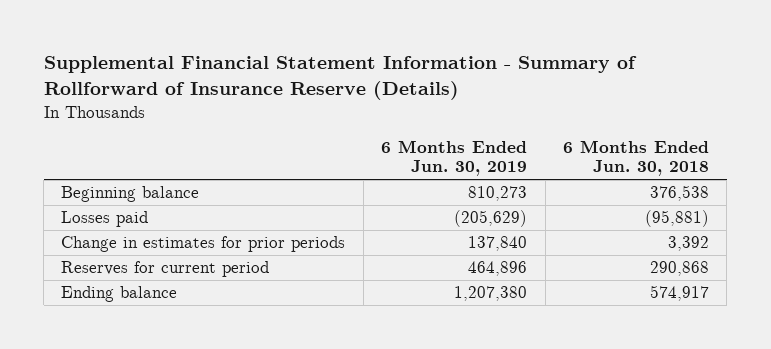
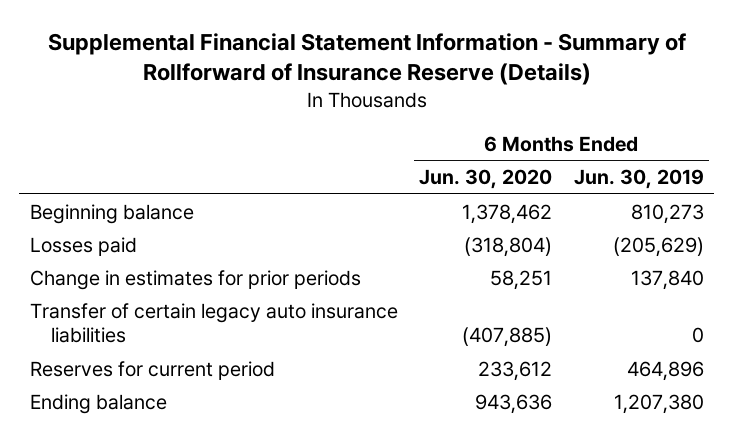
- | 6 Months Ended Jun. 30, 2019 | 6 Months Ended Jun. 30, 2018
+ | 6 Months Ended Jun. 30, 2020 | 6 Months Ended Jun. 30, 2019
+ Transfer of certain legacy auto insurance liabilities | (407,885) | 0

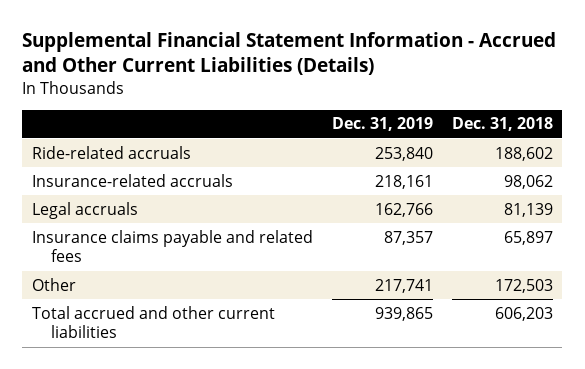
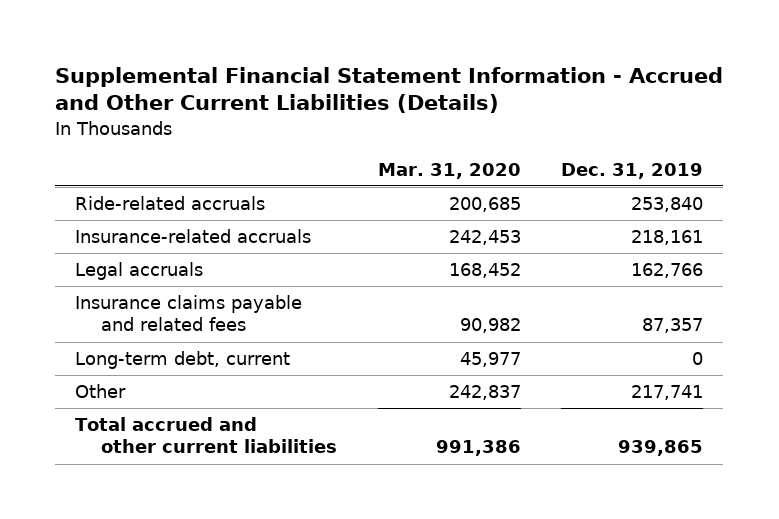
- | Dec. 31, 2019 | Dec. 31, 2018
+ | Mar. 31, 2020 | Dec. 31, 2019
+ Long-term debt, current | 45,977 | 0

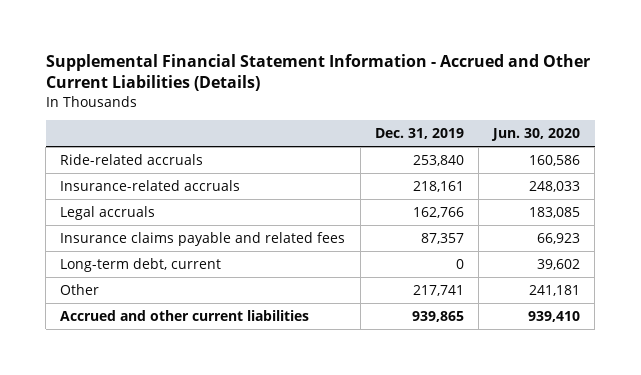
- | Mar. 31, 2020 | Dec. 31, 2019
+ | Dec. 31, 2019 | Jun. 30, 2020
- Total accrued and other current liabilities | 991,386 | 939,865
+ Accrued and other current liabilities | 939,865 | 939,410

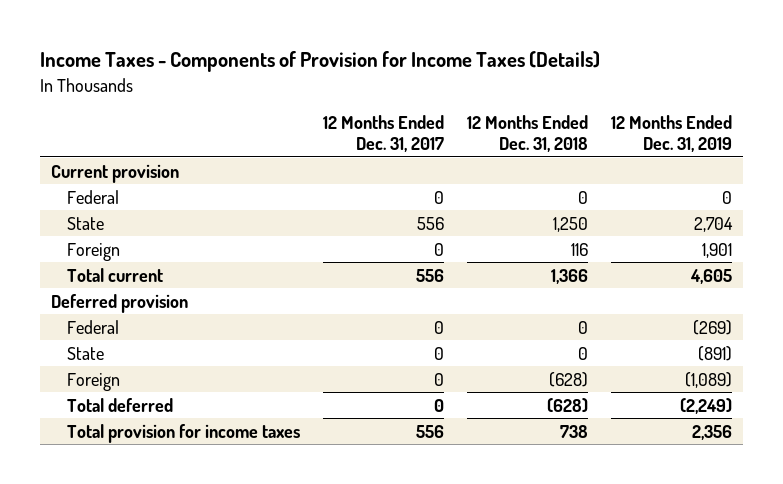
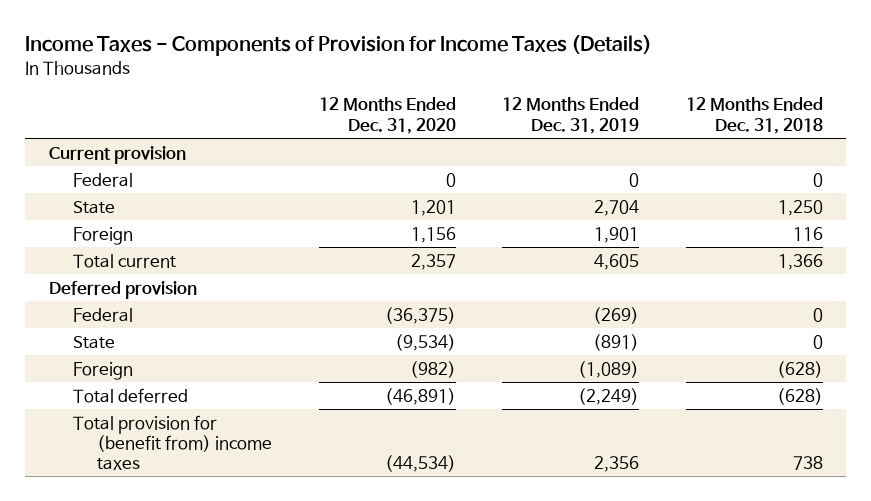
- | 12 Months Ended Dec. 31, 2017 | 12 Months Ended Dec. 31, 2018 | 12 Months Ended Dec. 31, 2019
+ | 12 Months Ended Dec. 31, 2020 | 12 Months Ended Dec. 31, 2019 | 12 Months Ended Dec. 31, 2018
- Total provision for income taxes | 556 | 738 | 2,356
+ Total provision for (benefit from) income taxes | (44,534) | 2,356 | 738

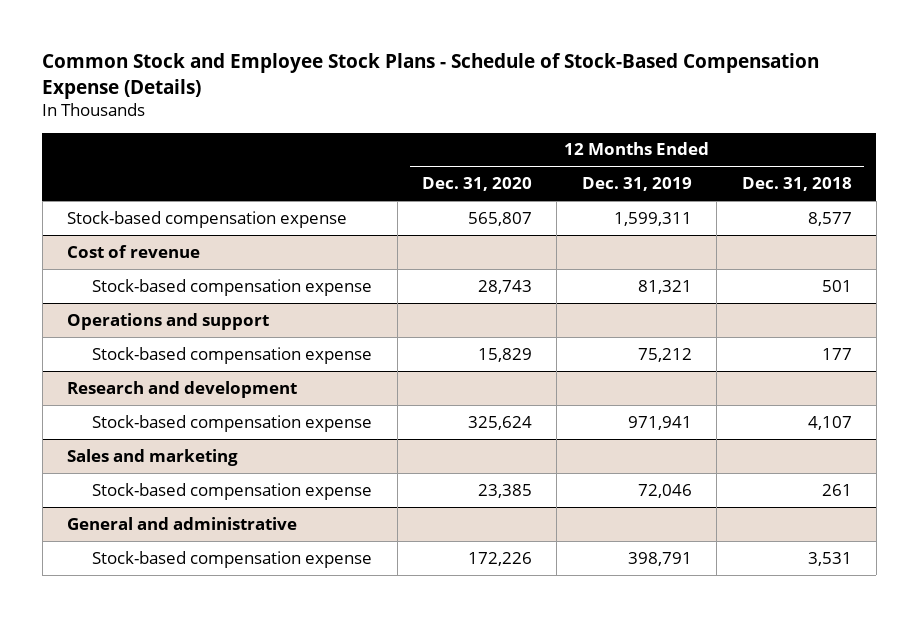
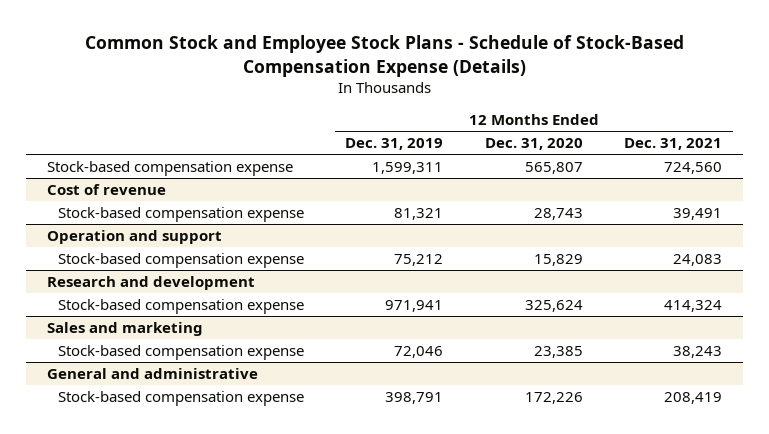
- | 12 Months Ended Dec. 31, 2020 | 12 Months Ended Dec. 31, 2019 | 12 Months Ended Dec. 31, 2018
+ | 12 Months Ended Dec. 31, 2019 | 12 Months Ended Dec. 31, 2020 | 12 Months Ended Dec. 31, 2021
- Operations and support
+ Operation and support

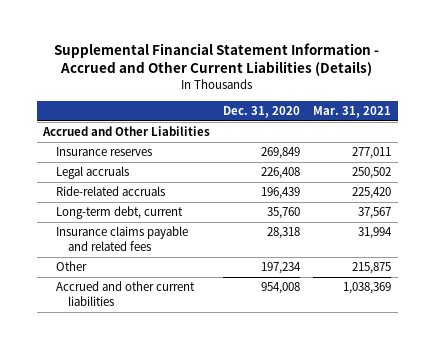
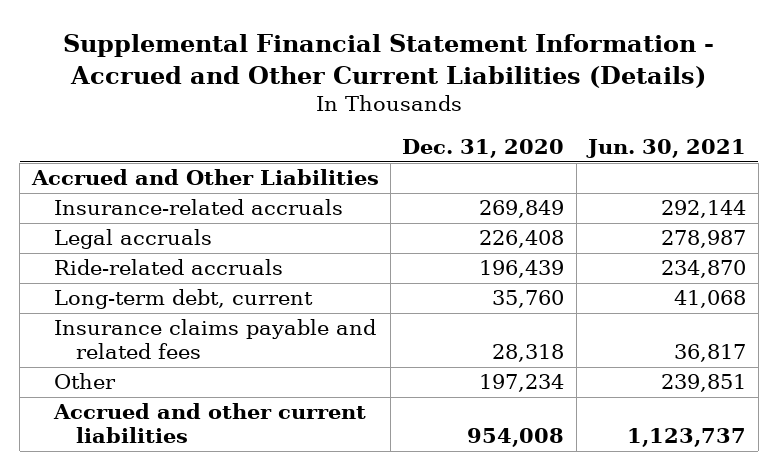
- | Dec. 31, 2020 | Mar. 31, 2021
+ | Dec. 31, 2020 | Jun. 30, 2021
- Insurance reserves | 269,849 | 277,011
+ Insurance-related accruals | 269,849 | 292,144

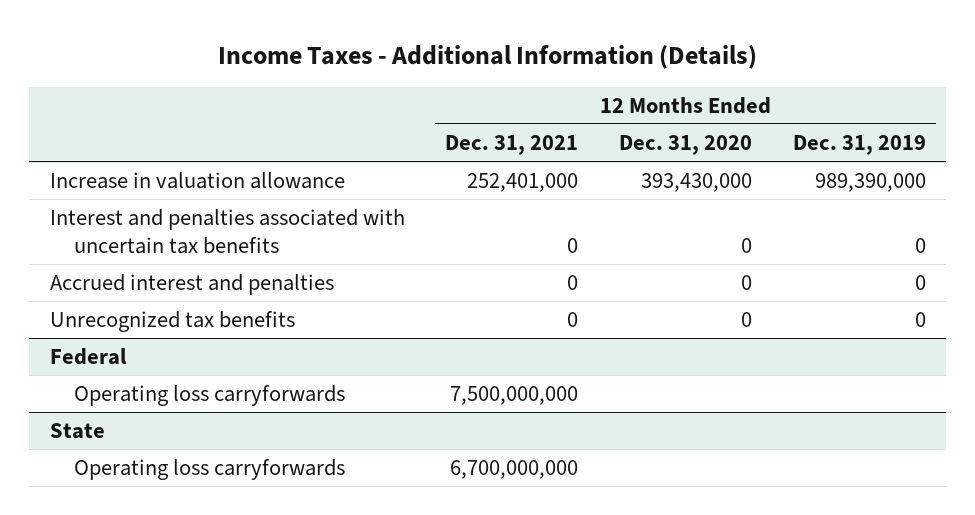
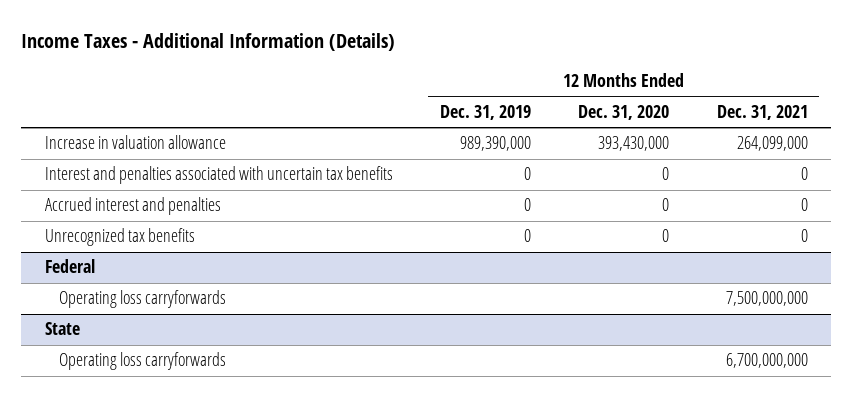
- | 12 Months Ended Dec. 31, 2021 | 12 Months Ended Dec. 31, 2020 | 12 Months Ended Dec. 31, 2019
+ | 12 Months Ended Dec. 31, 2019 | 12 Months Ended Dec. 31, 2020 | 12 Months Ended Dec. 31, 2021
- Increase in valuation allowance | 252,401,000 | 393,430,000 | 989,390,000
+ Increase in valuation allowance | 989,390,000 | 393,430,000 | 264,099,000

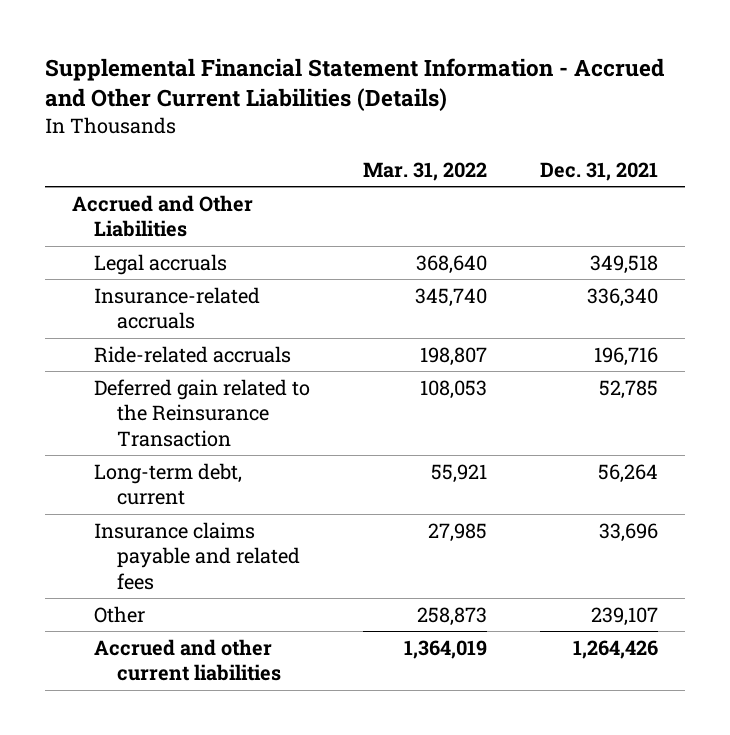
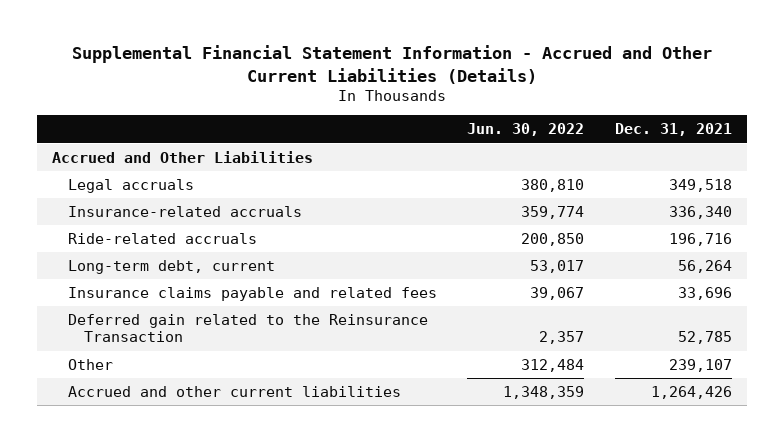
- | Mar. 31, 2022 | Dec. 31, 2021
+ | Jun. 30, 2022 | Dec. 31, 2021
moved down: Deferred gain related to the Reinsurance Transaction | 2,357 | 52,785

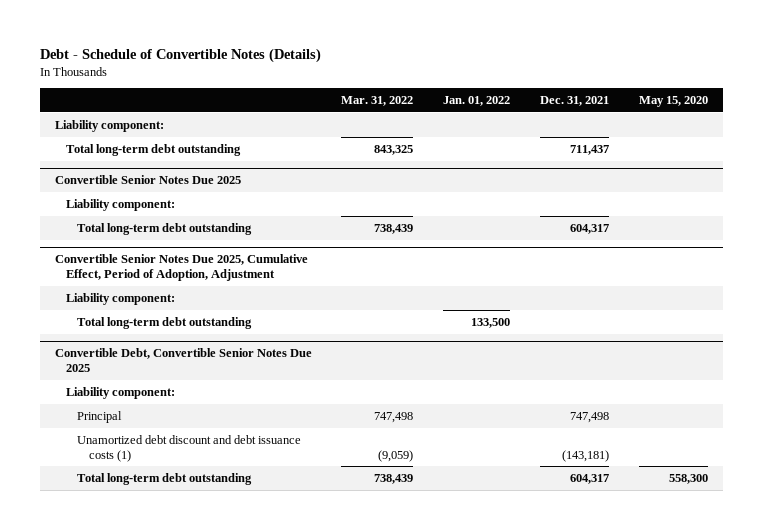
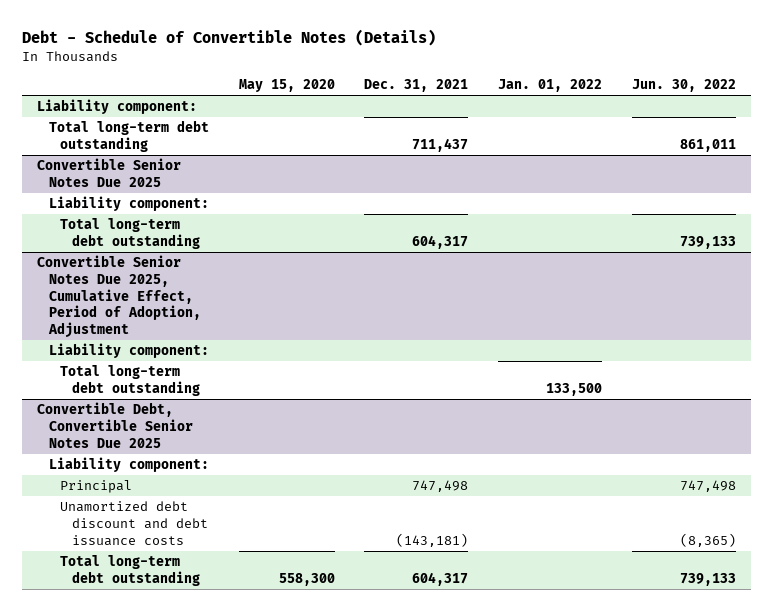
- | Mar. 31, 2022 | Jan. 01, 2022 | Dec. 31, 2021 | May 15, 2020
+ | May 15, 2020 | Dec. 31, 2021 | Jan. 01, 2022 | Jun. 30, 2022
@ Convertible Debt, Convertible Senior Notes Due 2025
- Unamortized debt discount and debt issuance costs (1) | (9,059) | | (143,181) |
+ Unamortized debt discount and debt issuance costs | | (143,181) | | (8,365)

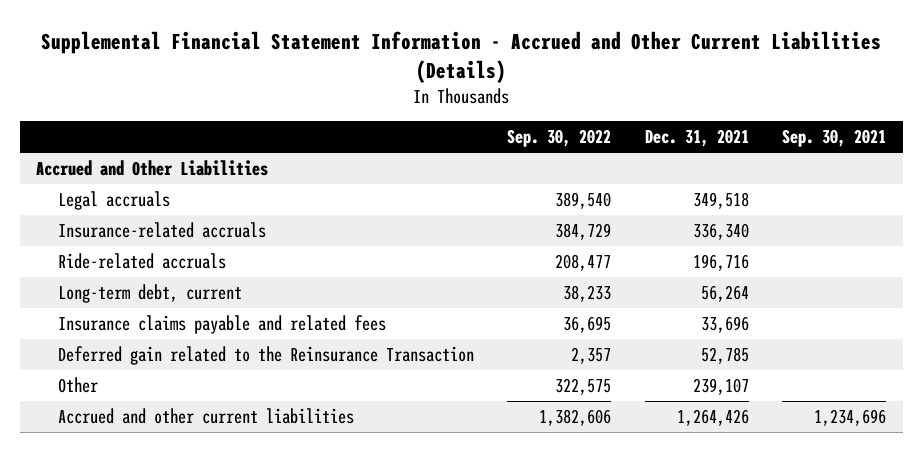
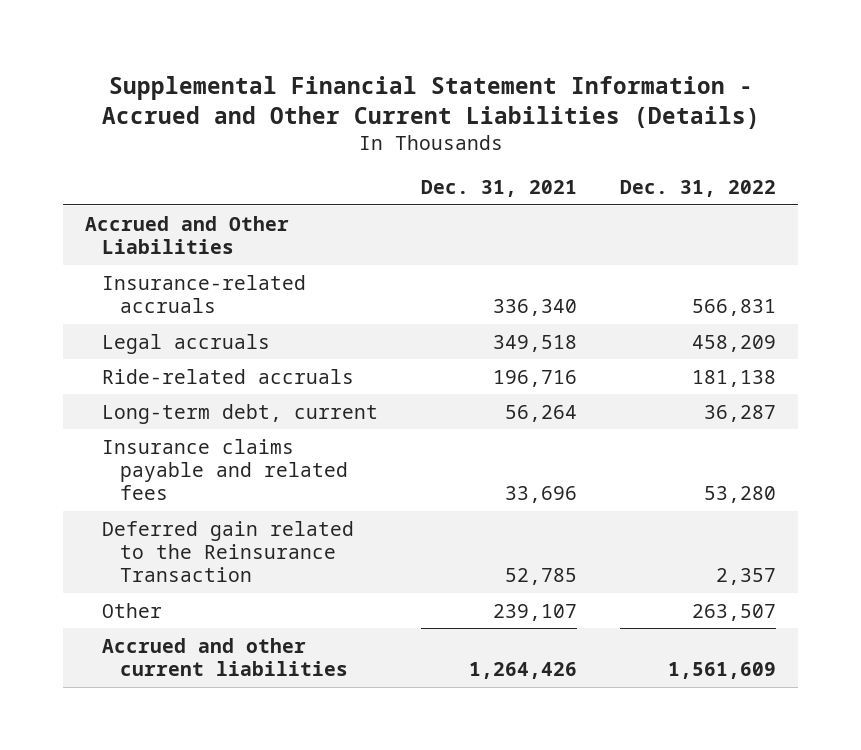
- | Sep. 30, 2022 | Dec. 31, 2021 | Sep. 30, 2021
+ | Dec. 31, 2021 | Dec. 31, 2022
moved down: Legal accruals | 349,518 | 458,209

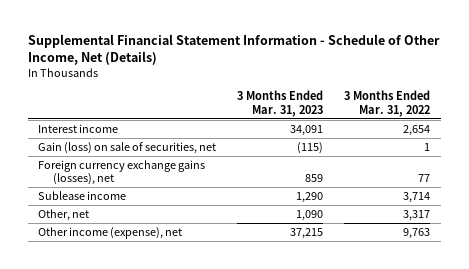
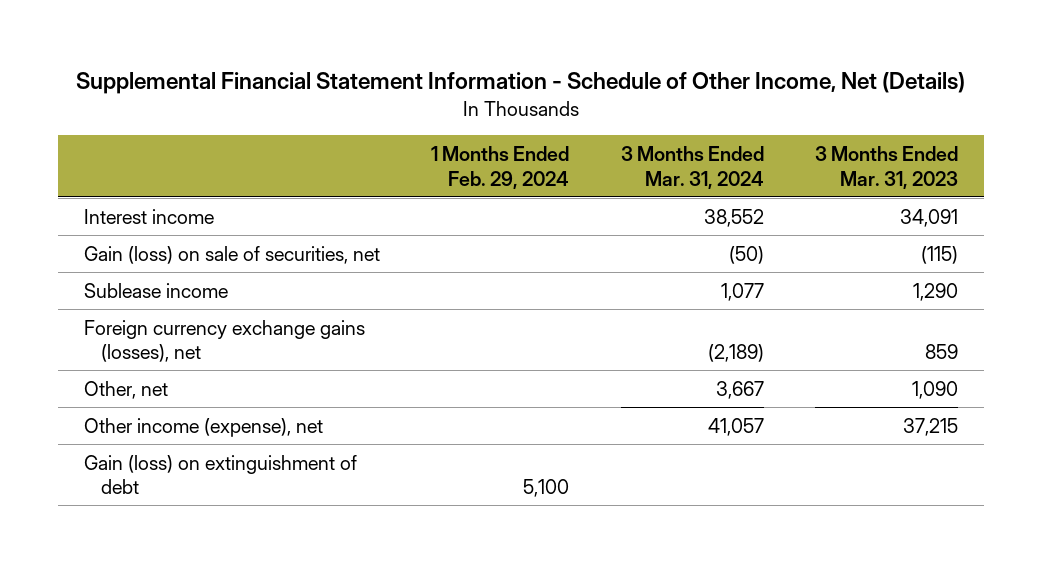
- | 3 Months Ended Mar. 31, 2023 | 3 Months Ended Mar. 31, 2022
+ | 1 Months Ended Feb. 29, 2024 | 3 Months Ended Mar. 31, 2024 | 3 Months Ended Mar. 31, 2023
moved down: Foreign currency exchange gains (losses), net | | (2,189) | 859
+ Gain (loss) on extinguishment of debt | 5,100 | |

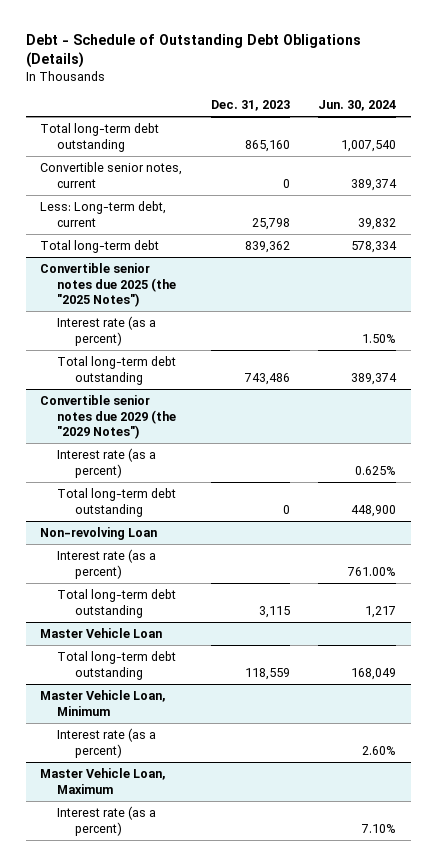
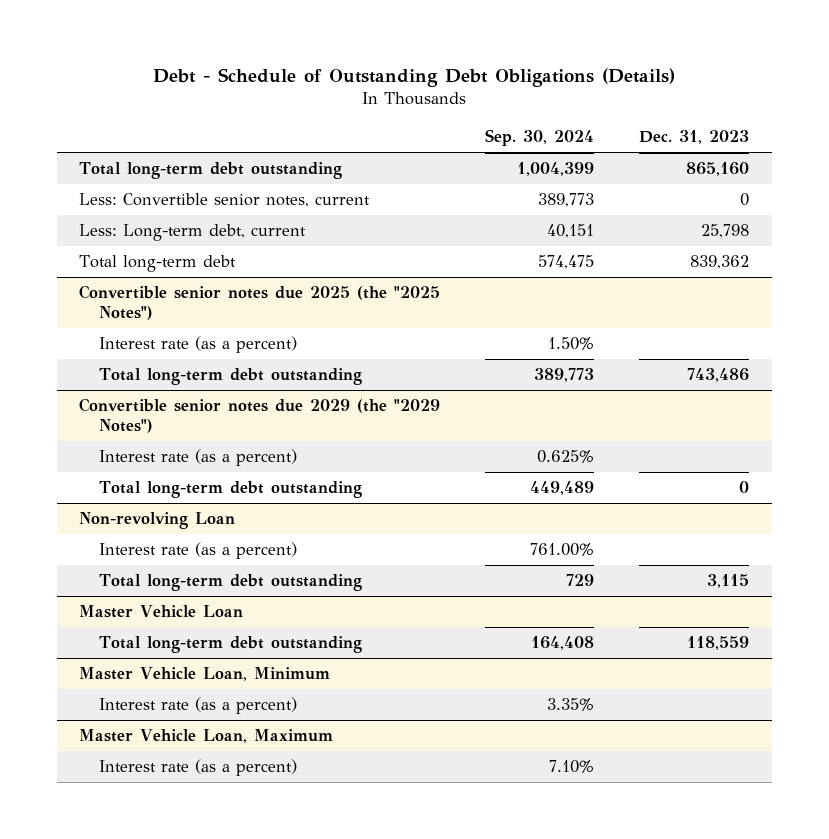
- | Dec. 31, 2023 | Jun. 30, 2024
+ | Sep. 30, 2024 | Dec. 31, 2023
- Convertible senior notes, current | 0 | 389,374
+ Less: Convertible senior notes, current | 389,773 | 0

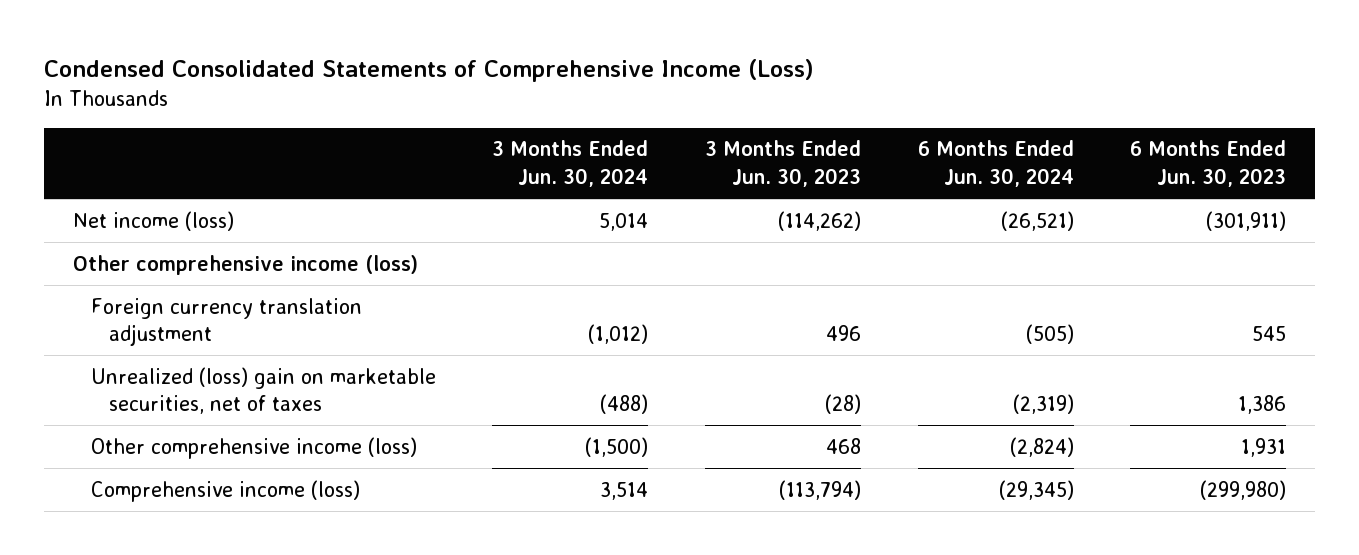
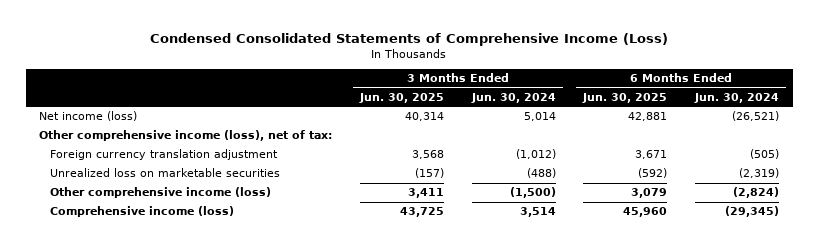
- | 3 Months Ended Jun. 30, 2024 | 3 Months Ended Jun. 30, 2023 | 6 Months Ended Jun. 30, 2024 | 6 Months Ended Jun. 30, 2023
+ | 3 Months Ended Jun. 30, 2025 | 3 Months Ended Jun. 30, 2024 | 6 Months Ended Jun. 30, 2025 | 6 Months Ended Jun. 30, 2024
- Other comprehensive income (loss)
+ Other comprehensive income (loss), net of tax:
- Unrealized (loss) gain on marketable securities, net of taxes | (488) | (28) | (2,319) | 1,386
+ Unrealized loss on marketable securities | (157) | (488) | (592) | (2,319)

